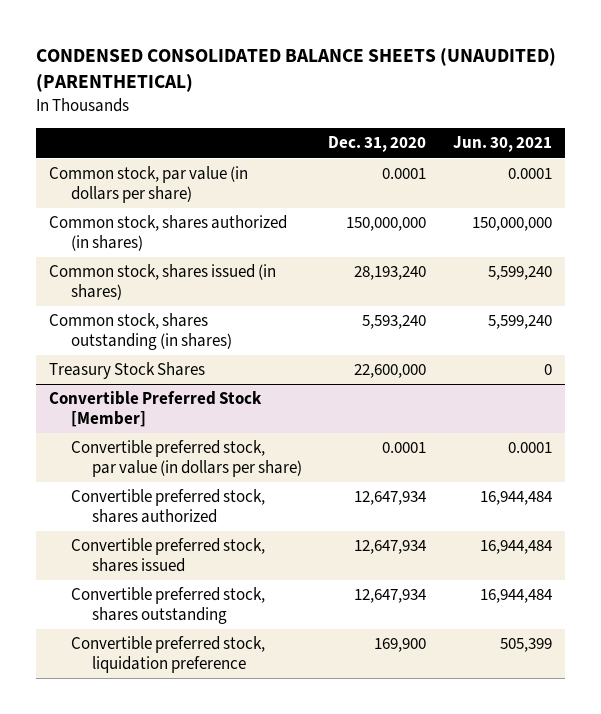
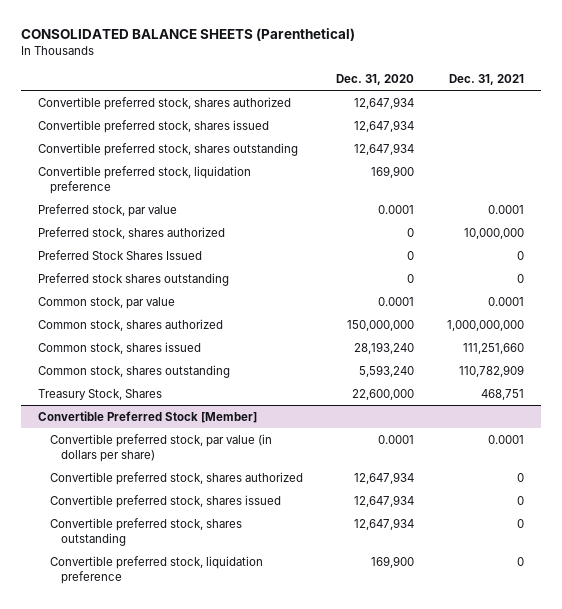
- CONDENSED CONSOLIDATED BALANCE SHEETS (UNAUDITED) (PARENTHETICAL)
+ CONSOLIDATED BALANCE SHEETS (Parenthetical)
- | Dec. 31, 2020 | Jun. 30, 2021
+ | Dec. 31, 2020 | Dec. 31, 2021
- Common stock, par value (in dollars per share) | 0.0001 | 0.0001
- Common stock, shares authorized (in shares) | 150,000,000 | 150,000,000
- Common stock, shares issued (in shares) | 28,193,240 | 5,599,240
- Common stock, shares outstanding (in shares) | 5,593,240 | 5,599,240
- Treasury Stock Shares | 22,600,000 | 0
+ Convertible preferred stock, shares authorized | 12,647,934 |
+ Convertible preferred stock, shares issued | 12,647,934 |
+ Convertible preferred stock, shares outstanding | 12,647,934 |
+ Convertible preferred stock, liquidation preference | 169,900 |
+ Preferred stock, par value | 0.0001 | 0.0001
+ Preferred stock, shares authorized | 0 | 10,000,000
+ Preferred Stock Shares Issued | 0 | 0
+ Preferred stock shares outstanding | 0 | 0
+ Common stock, par value | 0.0001 | 0.0001
+ Common stock, shares authorized | 150,000,000 | 1,000,000,000
+ Common stock, shares issued | 28,193,240 | 111,251,660
+ Common stock, shares outstanding | 5,593,240 | 110,782,909
+ Treasury Stock, Shares | 22,600,000 | 468,751

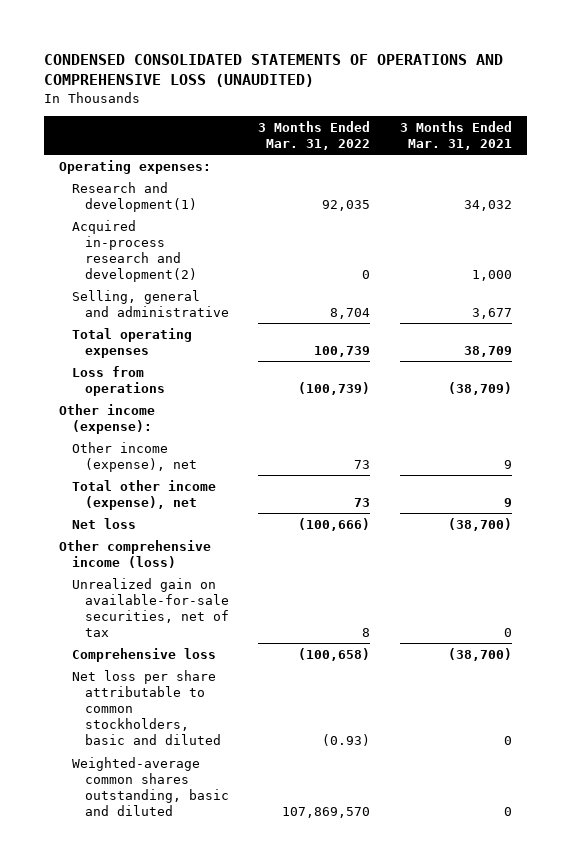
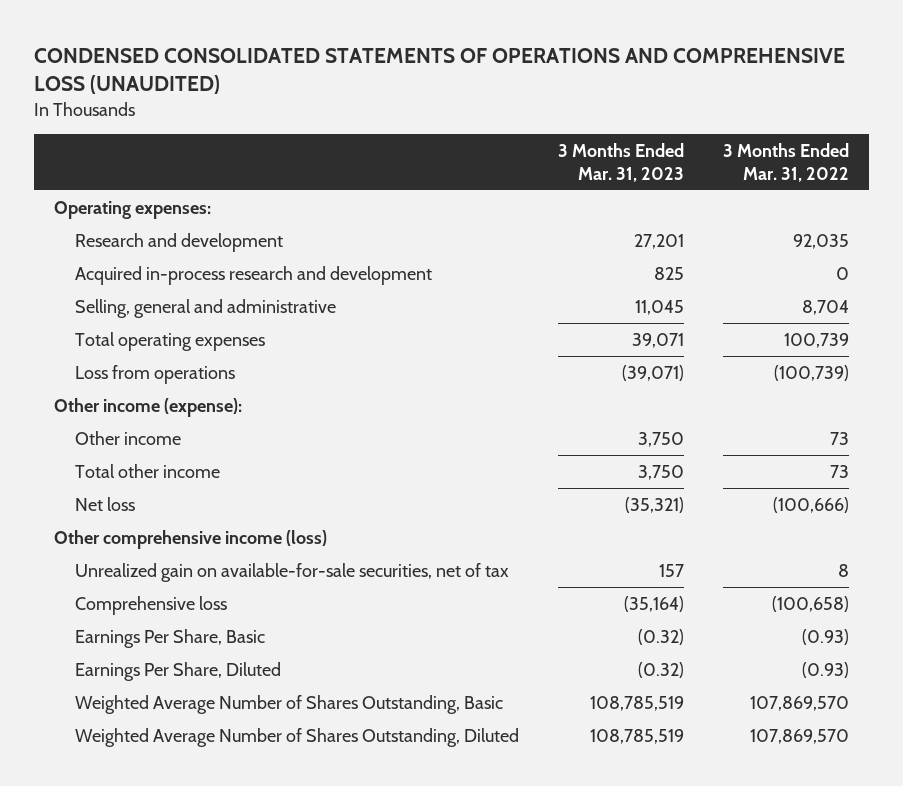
- | 3 Months Ended Mar. 31, 2022 | 3 Months Ended Mar. 31, 2021
+ | 3 Months Ended Mar. 31, 2023 | 3 Months Ended Mar. 31, 2022
- Research and development(1) | 92,035 | 34,032
- Acquired in-process research and development(2) | 0 | 1,000
+ Research and development | 27,201 | 92,035
+ Acquired in-process research and development | 825 | 0
- Other income (expense), net | 73 | 9
- Total other income (expense), net | 73 | 9
+ Other income | 3,750 | 73
+ Total other income | 3,750 | 73
- Net loss per share attributable to common stockholders, basic and diluted | (0.93) | 0
- Weighted-average common shares outstanding, basic and diluted | 107,869,570 | 0
+ Earnings Per Share, Basic | (0.32) | (0.93)
+ Earnings Per Share, Diluted | (0.32) | (0.93)
+ Weighted Average Number of Shares Outstanding, Basic | 108,785,519 | 107,869,570
+ Weighted Average Number of Shares Outstanding, Diluted | 108,785,519 | 107,869,570

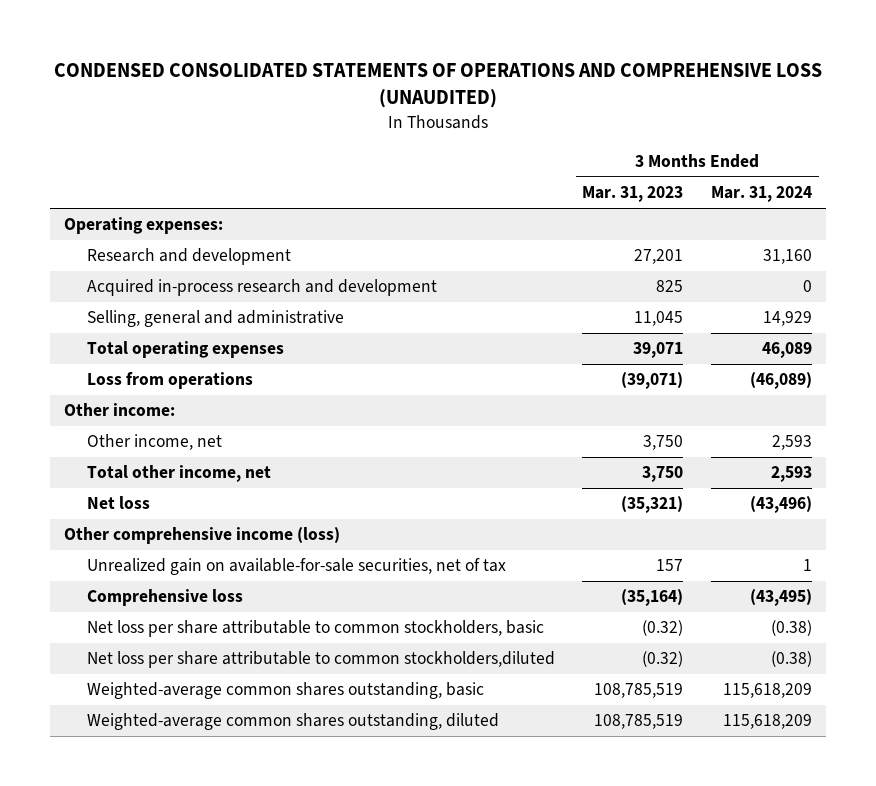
- | 3 Months Ended Mar. 31, 2023 | 3 Months Ended Mar. 31, 2022
+ | 3 Months Ended Mar. 31, 2023 | 3 Months Ended Mar. 31, 2024
- Other income (expense):
- Other income | 3,750 | 73
- Total other income | 3,750 | 73
+ Other income:
+ Other income, net | 3,750 | 2,593
+ Total other income, net | 3,750 | 2,593
- Earnings Per Share, Basic | (0.32) | (0.93)
- Earnings Per Share, Diluted | (0.32) | (0.93)
- Weighted Average Number of Shares Outstanding, Basic | 108,785,519 | 107,869,570
- Weighted Average Number of Shares Outstanding, Diluted | 108,785,519 | 107,869,570
+ Net loss per share attributable to common stockholders, basic | (0.32) | (0.38)
+ Net loss per share attributable to common stockholders,diluted | (0.32) | (0.38)
+ Weighted-average common shares outstanding, basic | 108,785,519 | 115,618,209
+ Weighted-average common shares outstanding, diluted | 108,785,519 | 115,618,209

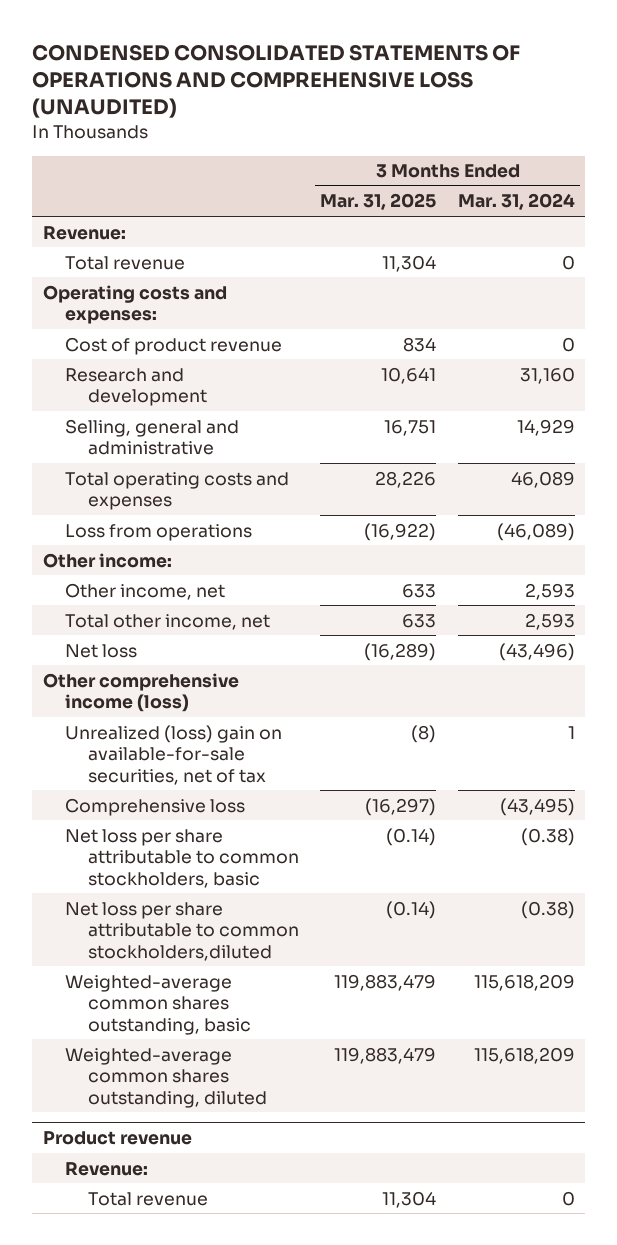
- | 3 Months Ended Mar. 31, 2023 | 3 Months Ended Mar. 31, 2024
+ | 3 Months Ended Mar. 31, 2025 | 3 Months Ended Mar. 31, 2024
- Operating expenses:
+ Revenue:
+ Total revenue | 11,304 | 0
+ Operating costs and expenses:
+ Cost of product revenue | 834 | 0
- Acquired in-process research and development | 825 | 0
- Total operating expenses | 39,071 | 46,089
+ Total operating costs and expenses | 28,226 | 46,089
- Unrealized gain on available-for-sale securities, net of tax | 157 | 1
+ Unrealized (loss) gain on available-for-sale securities, net of tax | (8) | 1
+ Product revenue
+ Revenue:
+ Total revenue | 11,304 | 0

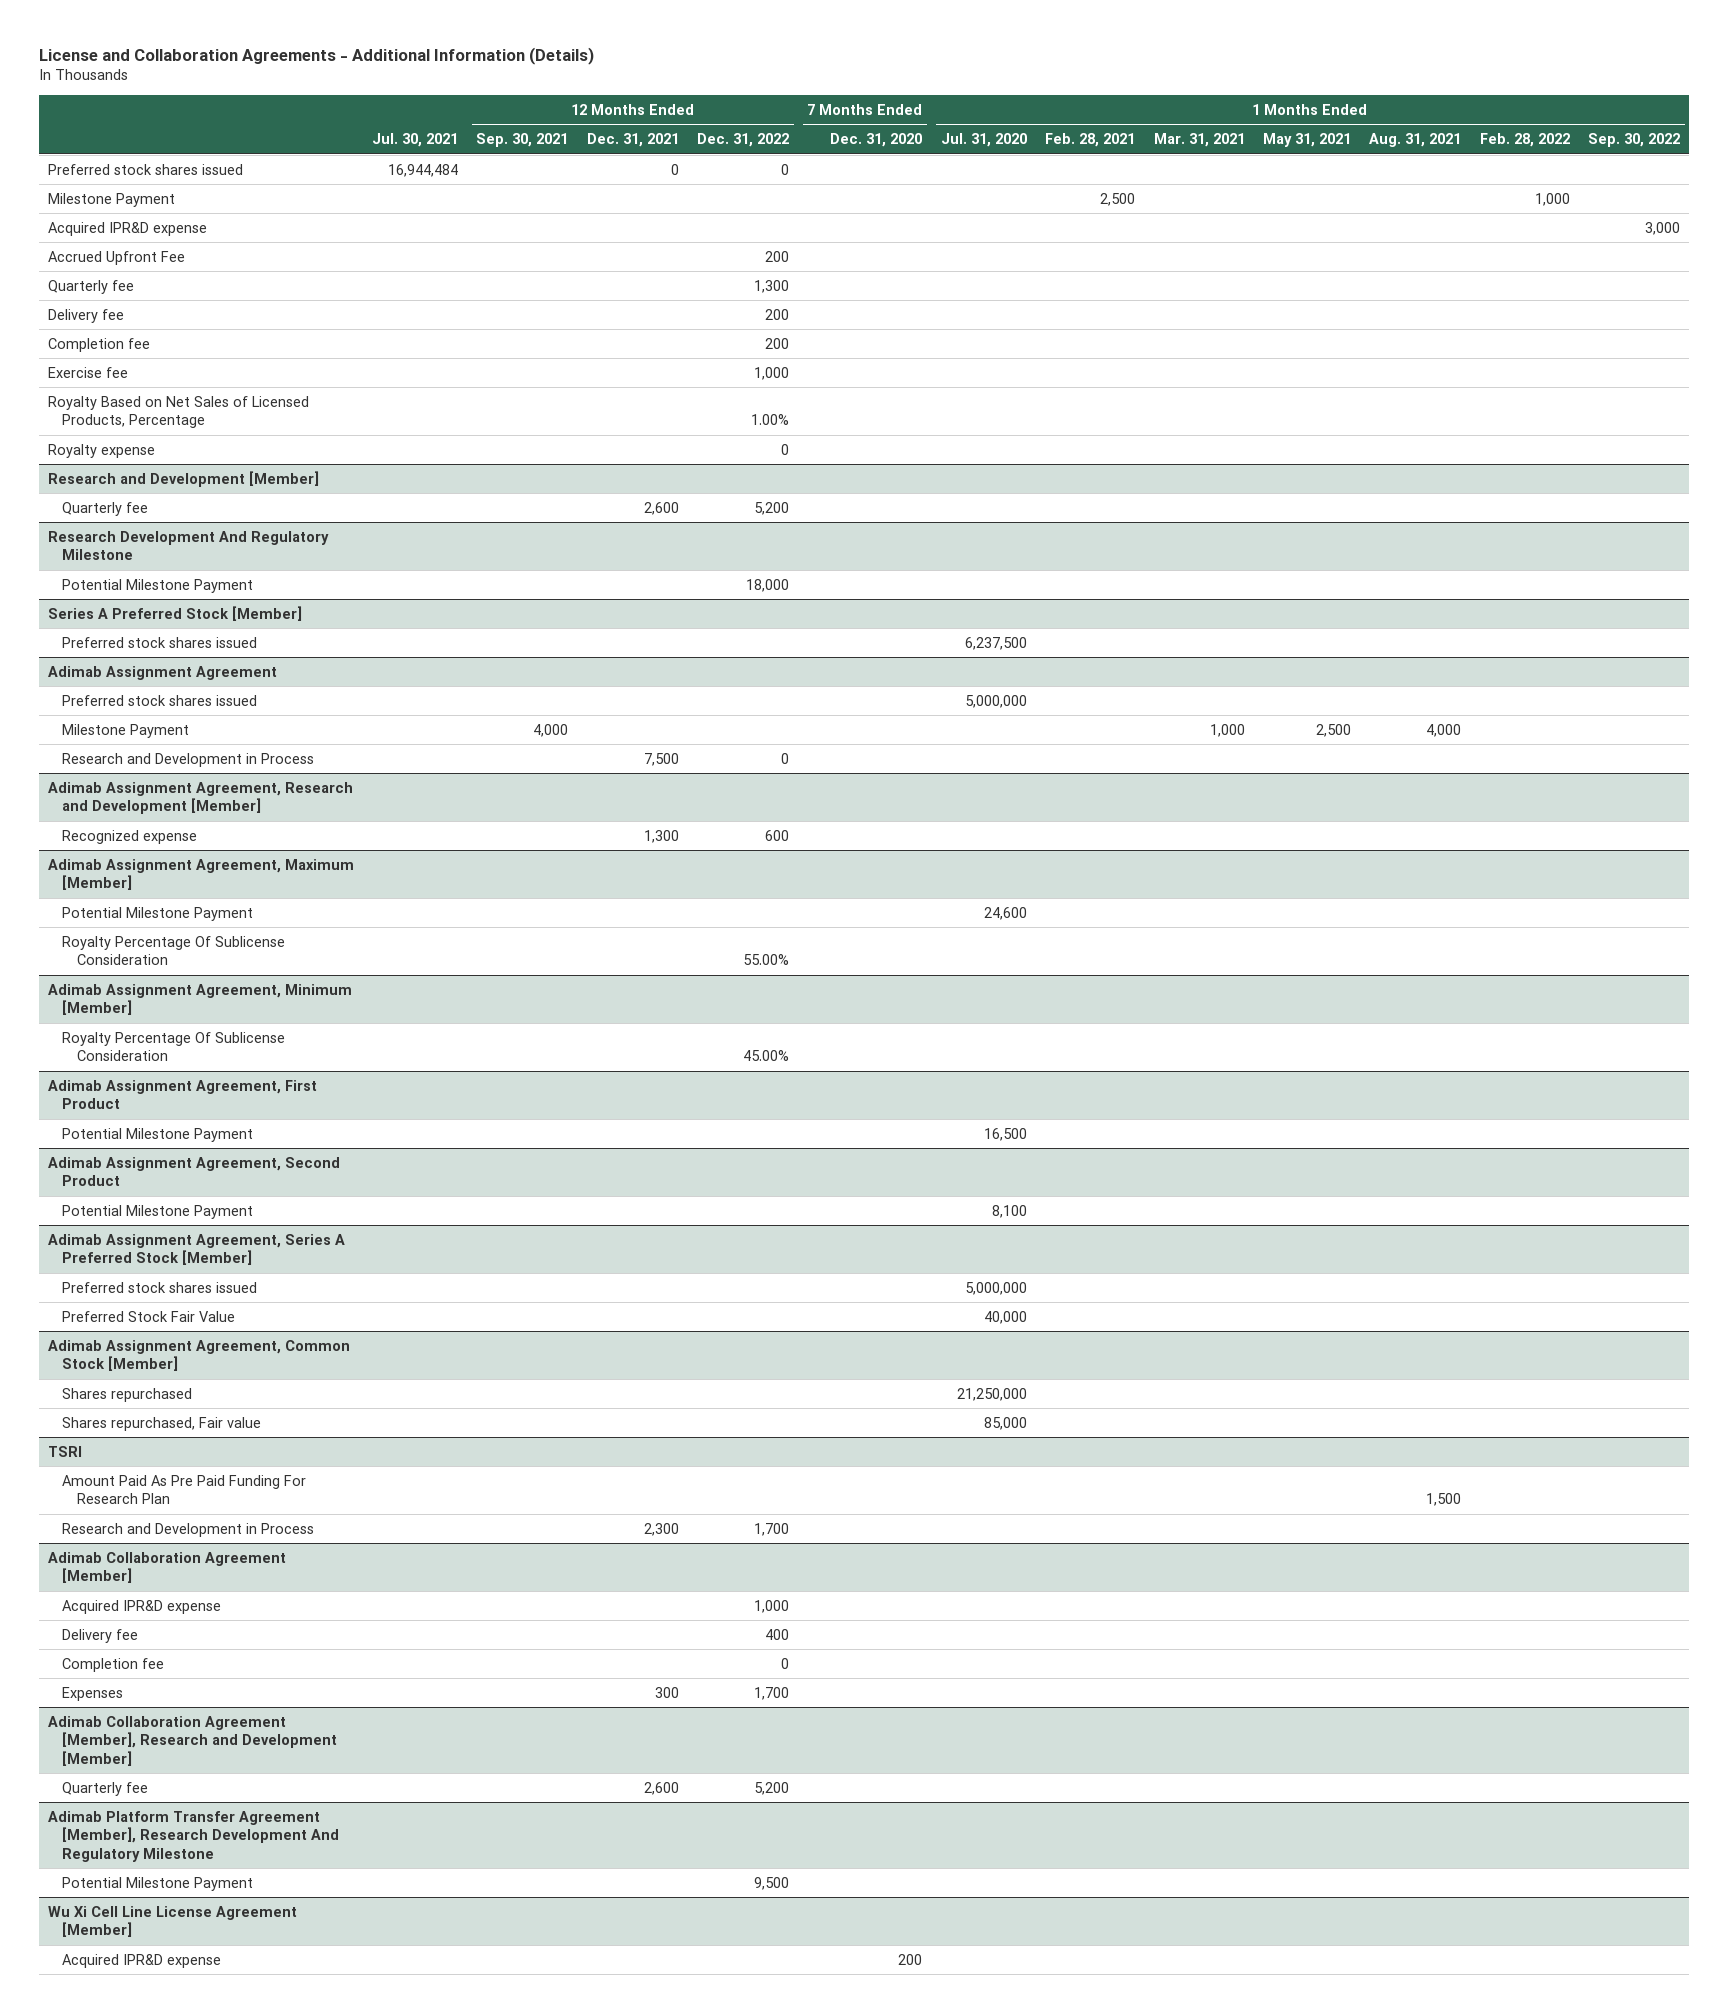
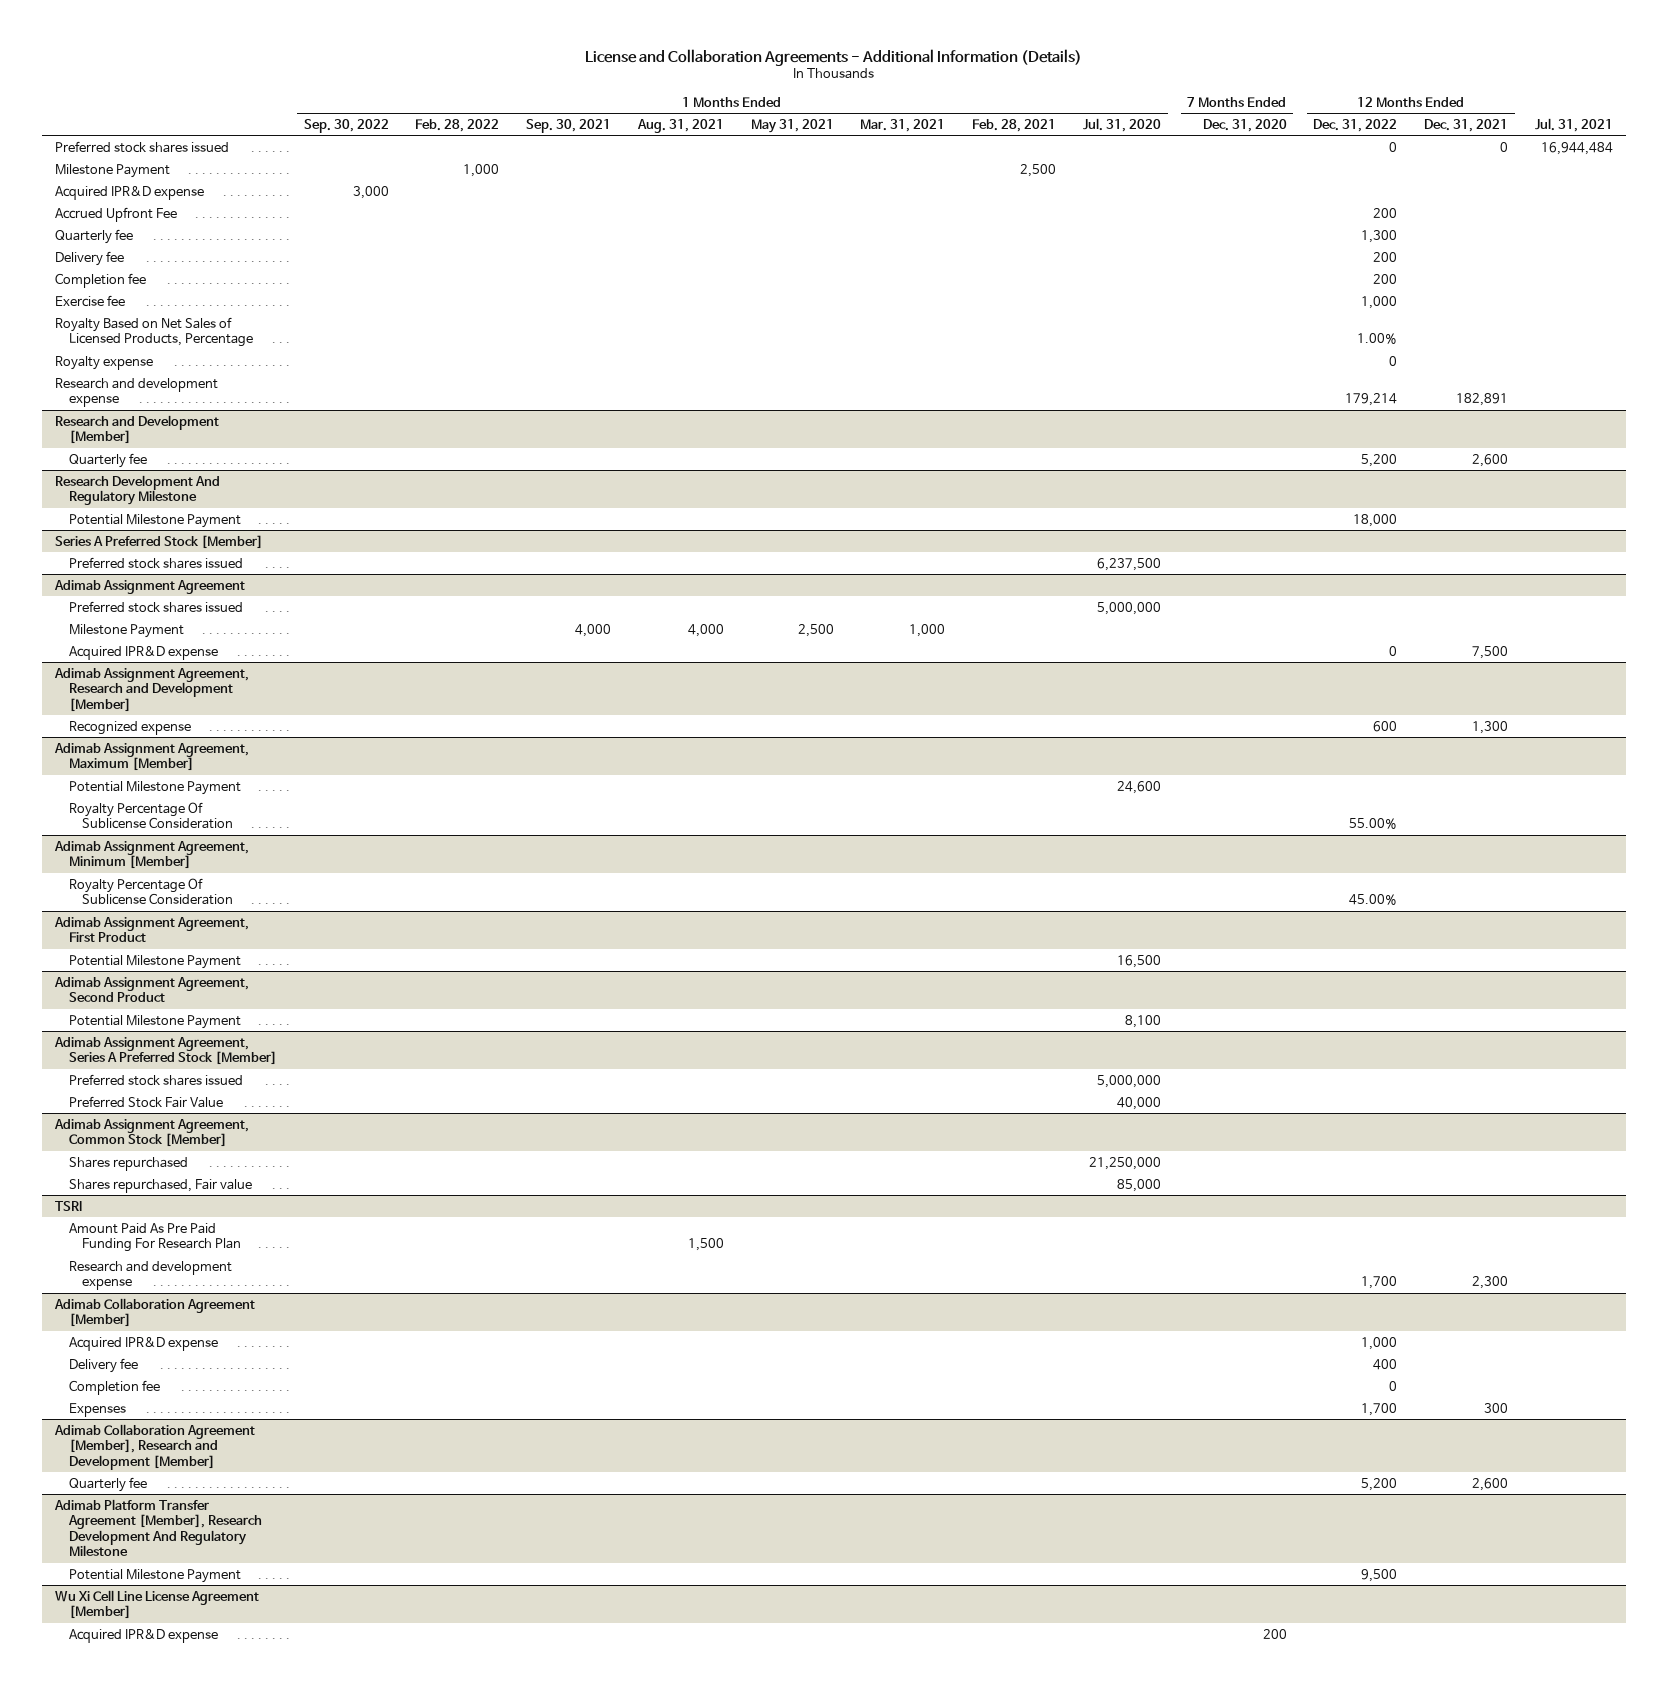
- | Jul. 30, 2021 | 12 Months Ended Sep. 30, 2021 | 12 Months Ended Dec. 31, 2021 | 12 Months Ended Dec. 31, 2022 | 7 Months Ended Dec. 31, 2020 | 1 Months Ended Jul. 31, 2020 | 1 Months Ended Feb. 28, 2021 | 1 Months Ended Mar. 31, 2021 | 1 Months Ended May 31, 2021 | 1 Months Ended Aug. 31, 2021 | 1 Months Ended Feb. 28, 2022 | 1 Months Ended Sep. 30, 2022
+ | 1 Months Ended Sep. 30, 2022 | 1 Months Ended Feb. 28, 2022 | 1 Months Ended Sep. 30, 2021 | 1 Months Ended Aug. 31, 2021 | 1 Months Ended May 31, 2021 | 1 Months Ended Mar. 31, 2021 | 1 Months Ended Feb. 28, 2021 | 1 Months Ended Jul. 31, 2020 | 7 Months Ended Dec. 31, 2020 | 12 Months Ended Dec. 31, 2022 | 12 Months Ended Dec. 31, 2021 | Jul. 31, 2021
+ Research and development expense | | | | | | | | | | 179,214 | 182,891 |
@ Adimab Assignment Agreement
- Research and Development in Process | | | 7,500 | 0 | | | | | | | |
+ Acquired IPR&D expense | | | | | | | | | | 0 | 7,500 |
@ TSRI
- Research and Development in Process | | | 2,300 | 1,700 | | | | | | | |
+ Research and development expense | | | | | | | | | | 1,700 | 2,300 |

